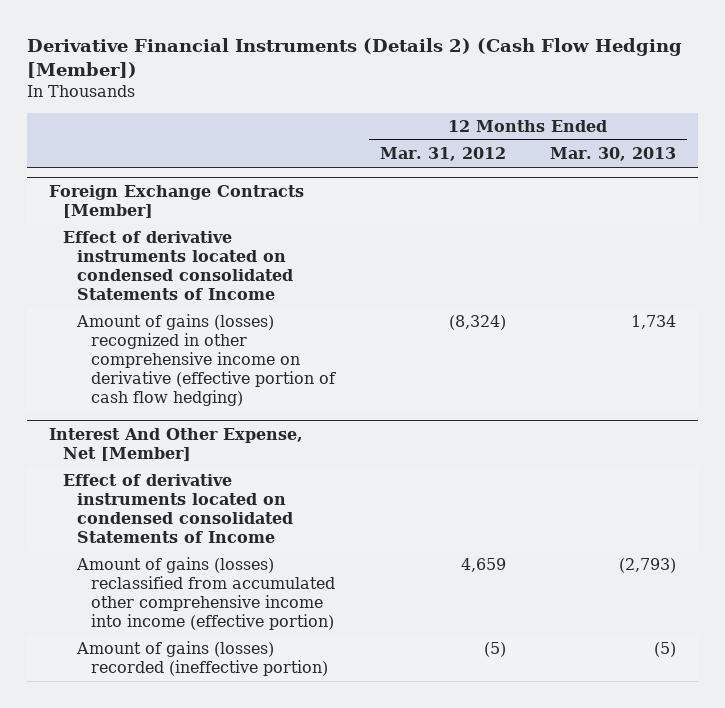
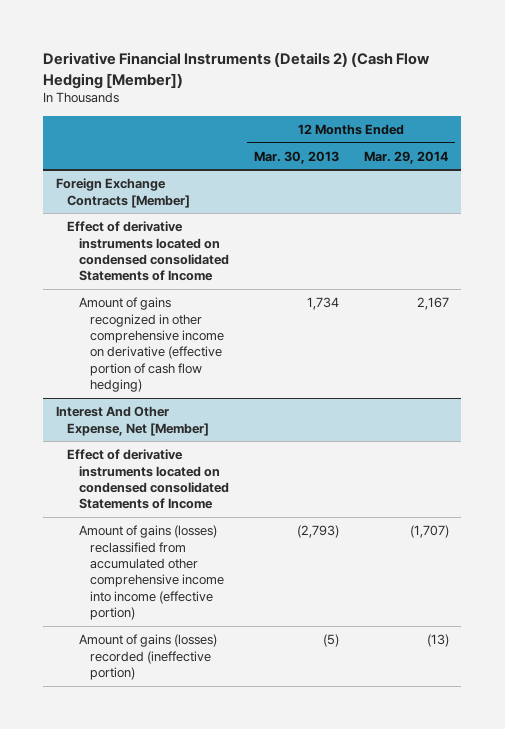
- | 12 Months Ended Mar. 31, 2012 | 12 Months Ended Mar. 30, 2013
+ | 12 Months Ended Mar. 30, 2013 | 12 Months Ended Mar. 29, 2014
@ Foreign Exchange Contracts [Member]
- Amount of gains (losses) recognized in other comprehensive income on derivative (effective portion of cash flow hedging) | (8,324) | 1,734
+ Amount of gains recognized in other comprehensive income on derivative (effective portion of cash flow hedging) | 1,734 | 2,167

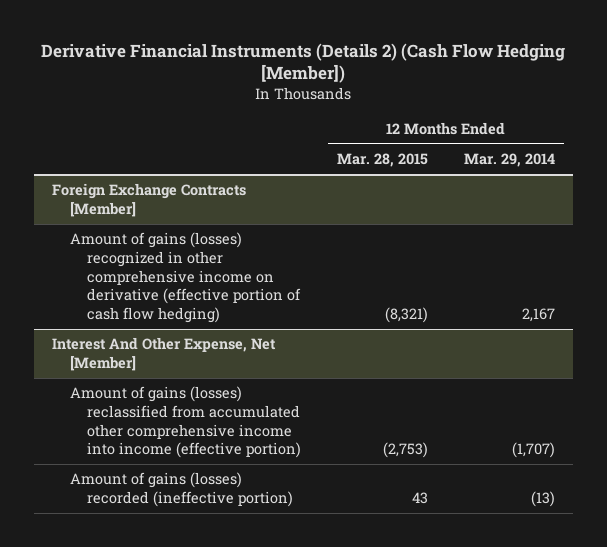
- | 12 Months Ended Mar. 30, 2013 | 12 Months Ended Mar. 29, 2014
+ | 12 Months Ended Mar. 28, 2015 | 12 Months Ended Mar. 29, 2014
@ Foreign Exchange Contracts [Member]
- Effect of derivative instruments located on condensed consolidated Statements of Income
- Amount of gains recognized in other comprehensive income on derivative (effective portion of cash flow hedging) | 1,734 | 2,167
+ Amount of gains (losses) recognized in other comprehensive income on derivative (effective portion of cash flow hedging) | (8,321) | 2,167
@ Interest And Other Expense, Net [Member]
- Effect of derivative instruments located on condensed consolidated Statements of Income

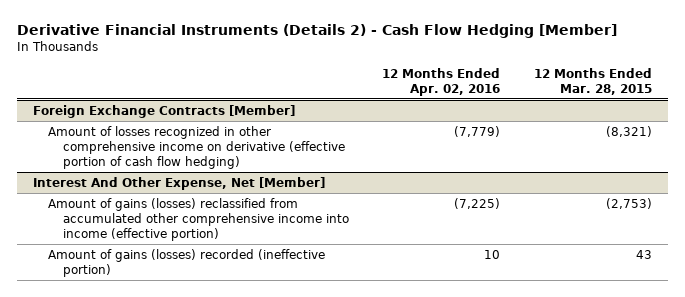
- Derivative Financial Instruments (Details 2) (Cash Flow Hedging [Member])
+ Derivative Financial Instruments (Details 2) - Cash Flow Hedging [Member]
- | 12 Months Ended Mar. 28, 2015 | 12 Months Ended Mar. 29, 2014
+ | 12 Months Ended Apr. 02, 2016 | 12 Months Ended Mar. 28, 2015
@ Foreign Exchange Contracts [Member]
- Amount of gains (losses) recognized in other comprehensive income on derivative (effective portion of cash flow hedging) | (8,321) | 2,167
+ Amount of losses recognized in other comprehensive income on derivative (effective portion of cash flow hedging) | (7,779) | (8,321)

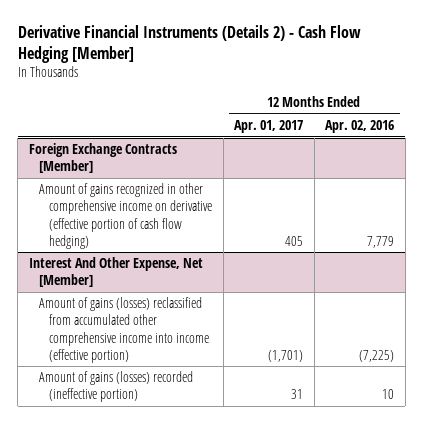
- | 12 Months Ended Apr. 02, 2016 | 12 Months Ended Mar. 28, 2015
+ | 12 Months Ended Apr. 01, 2017 | 12 Months Ended Apr. 02, 2016
@ Foreign Exchange Contracts [Member]
- Amount of losses recognized in other comprehensive income on derivative (effective portion of cash flow hedging) | (7,779) | (8,321)
+ Amount of gains recognized in other comprehensive income on derivative (effective portion of cash flow hedging) | 405 | 7,779

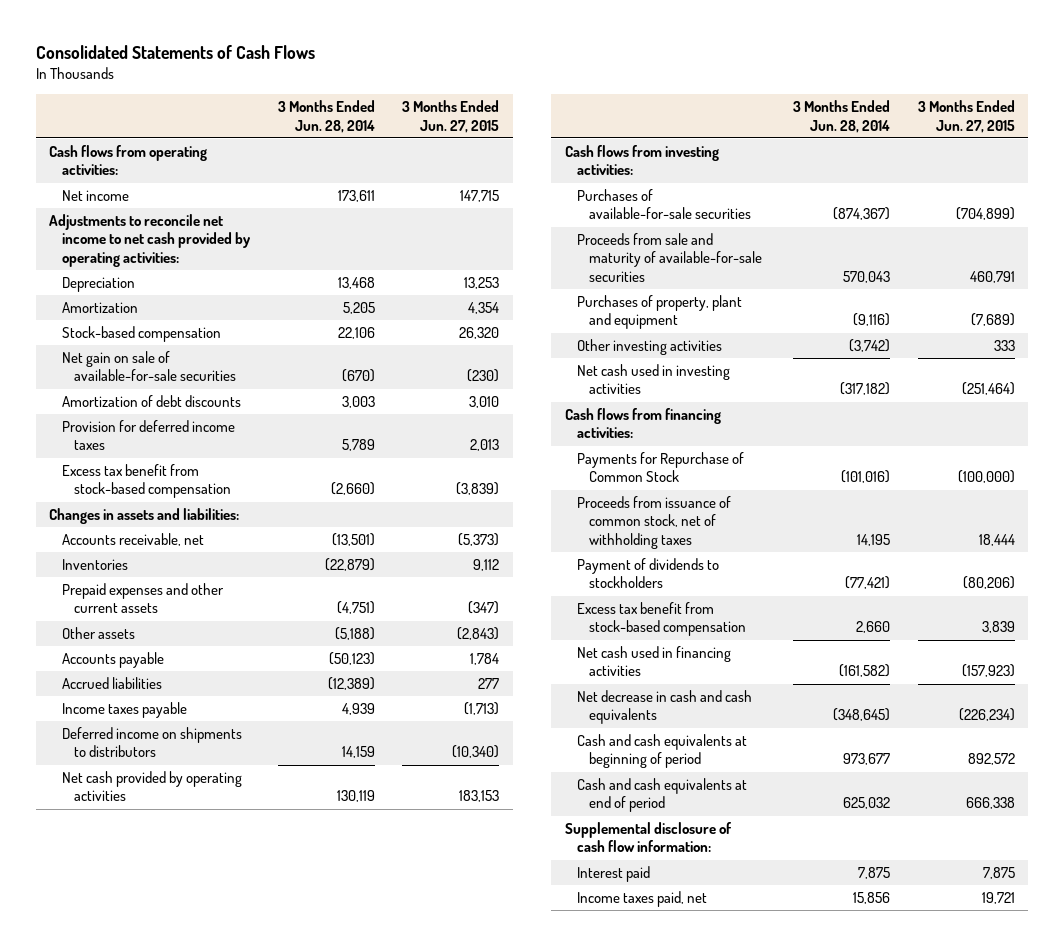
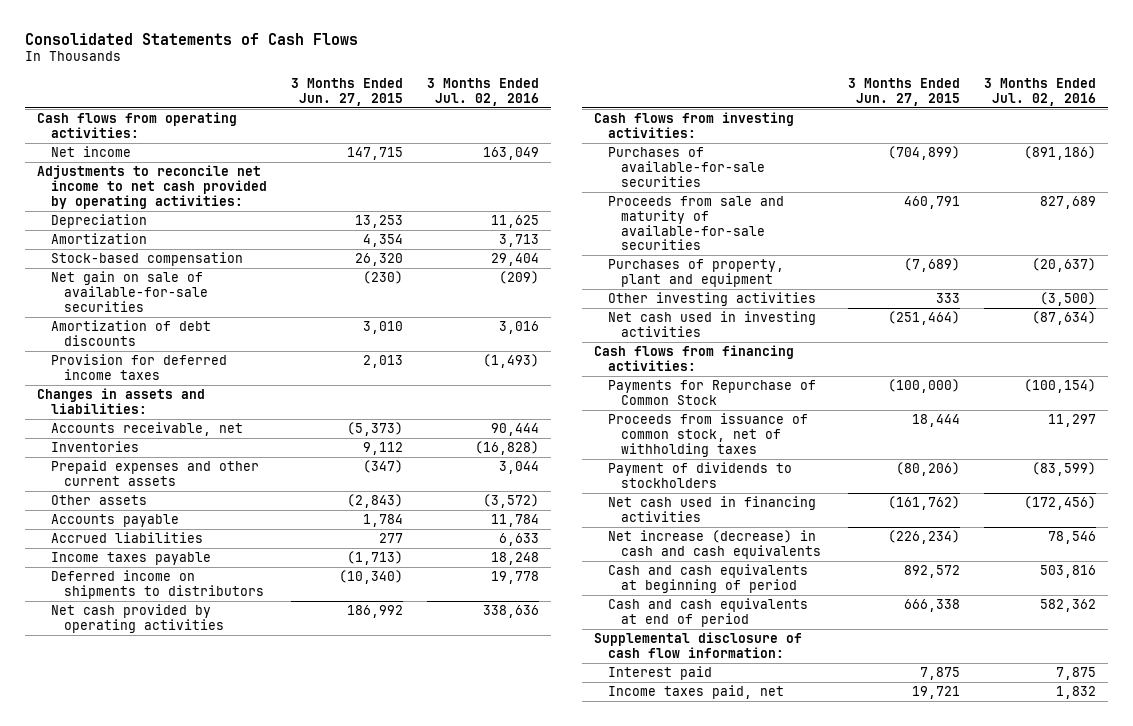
- | 3 Months Ended Jun. 28, 2014 | 3 Months Ended Jun. 27, 2015
+ | 3 Months Ended Jun. 27, 2015 | 3 Months Ended Jul. 02, 2016
- Excess tax benefit from stock-based compensation | (2,660) | (3,839)
- Net cash provided by operating activities | 130,119 | 183,153
+ Net cash provided by operating activities | 186,992 | 338,636
- Excess tax benefit from stock-based compensation | 2,660 | 3,839
- Net cash used in financing activities | (161,582) | (157,923)
- Net decrease in cash and cash equivalents | (348,645) | (226,234)
+ Net cash used in financing activities | (161,762) | (172,456)
+ Net increase (decrease) in cash and cash equivalents | (226,234) | 78,546

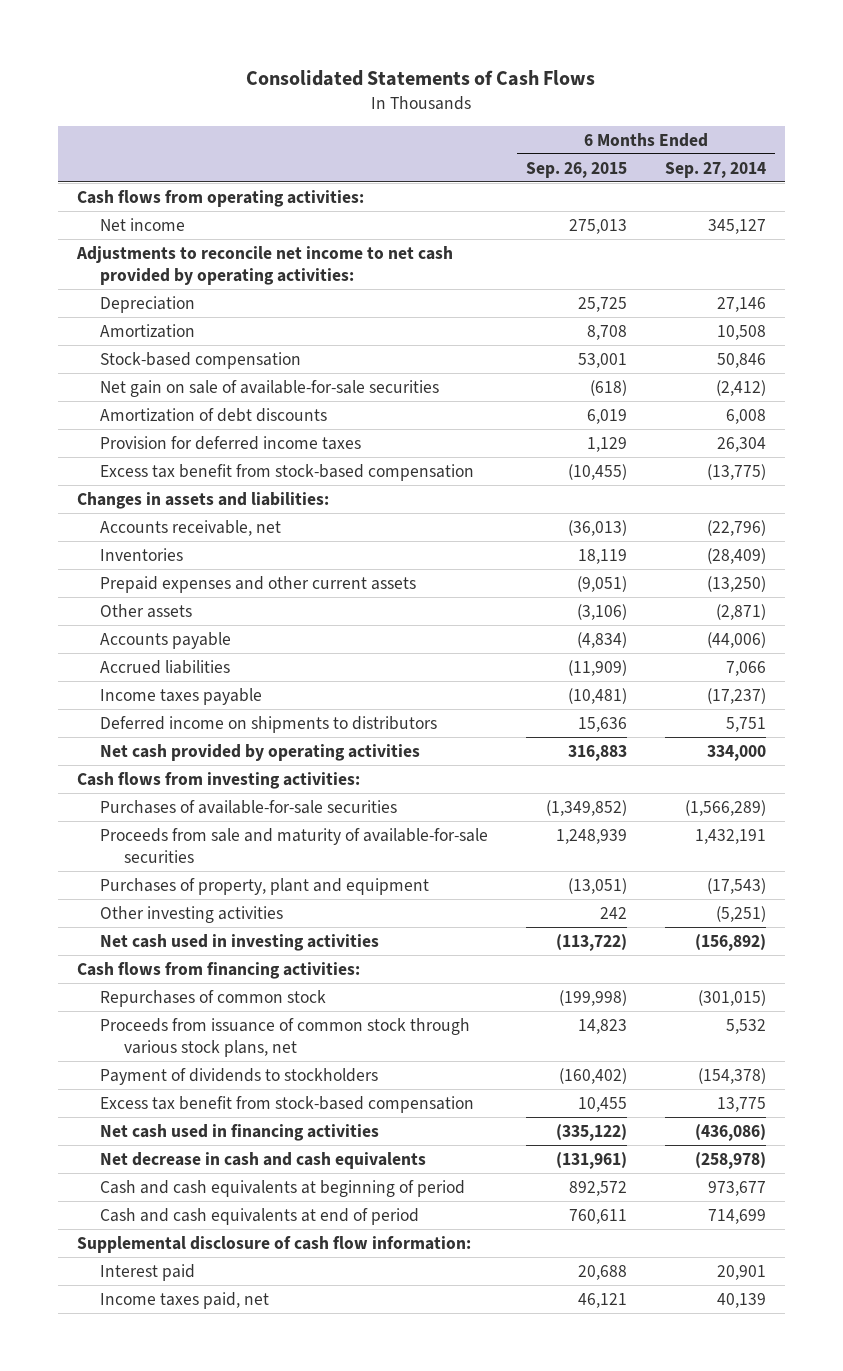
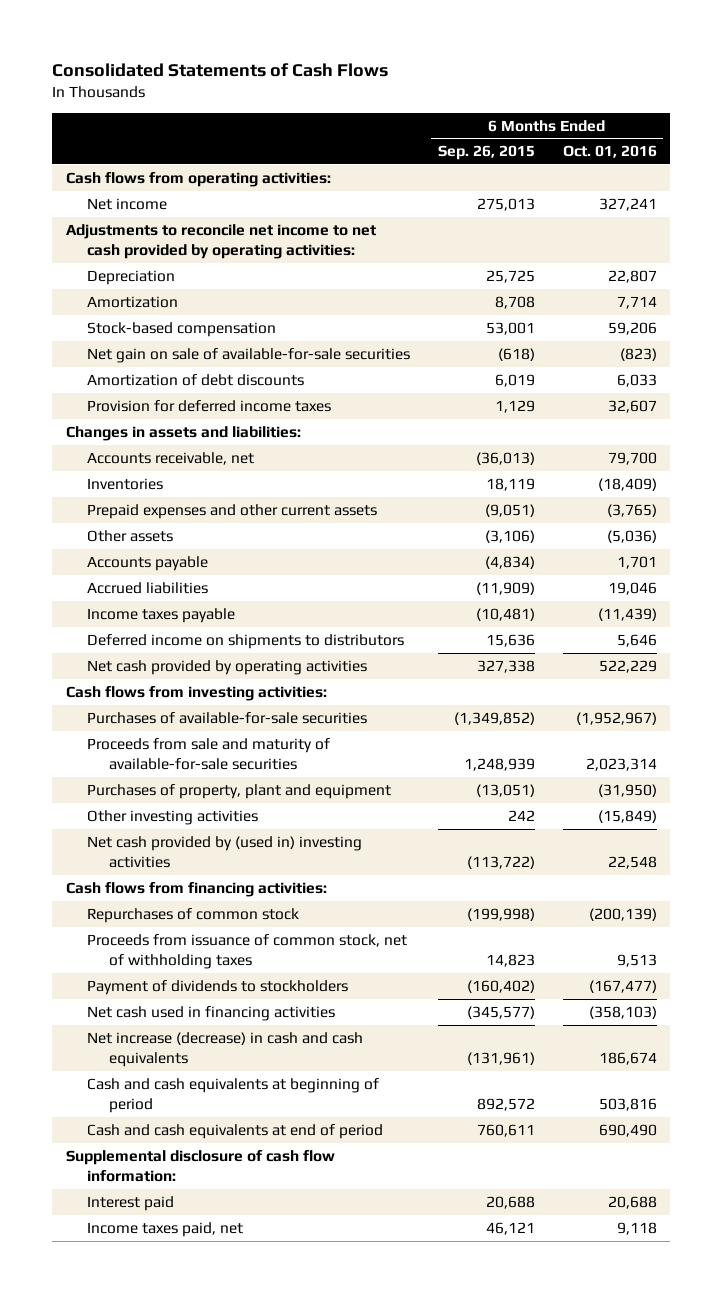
- | 6 Months Ended Sep. 26, 2015 | 6 Months Ended Sep. 27, 2014
+ | 6 Months Ended Sep. 26, 2015 | 6 Months Ended Oct. 01, 2016
- Excess tax benefit from stock-based compensation | (10,455) | (13,775)
- Net cash provided by operating activities | 316,883 | 334,000
+ Net cash provided by operating activities | 327,338 | 522,229
- Net cash used in investing activities | (113,722) | (156,892)
+ Net cash provided by (used in) investing activities | (113,722) | 22,548
- Proceeds from issuance of common stock through various stock plans, net | 14,823 | 5,532
+ Proceeds from issuance of common stock, net of withholding taxes | 14,823 | 9,513
- Excess tax benefit from stock-based compensation | 10,455 | 13,775
- Net cash used in financing activities | (335,122) | (436,086)
- Net decrease in cash and cash equivalents | (131,961) | (258,978)
+ Net cash used in financing activities | (345,577) | (358,103)
+ Net increase (decrease) in cash and cash equivalents | (131,961) | 186,674

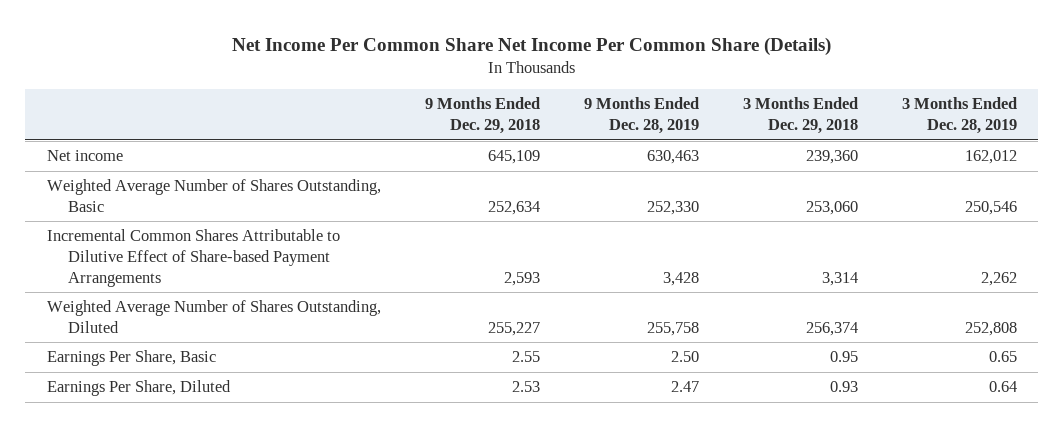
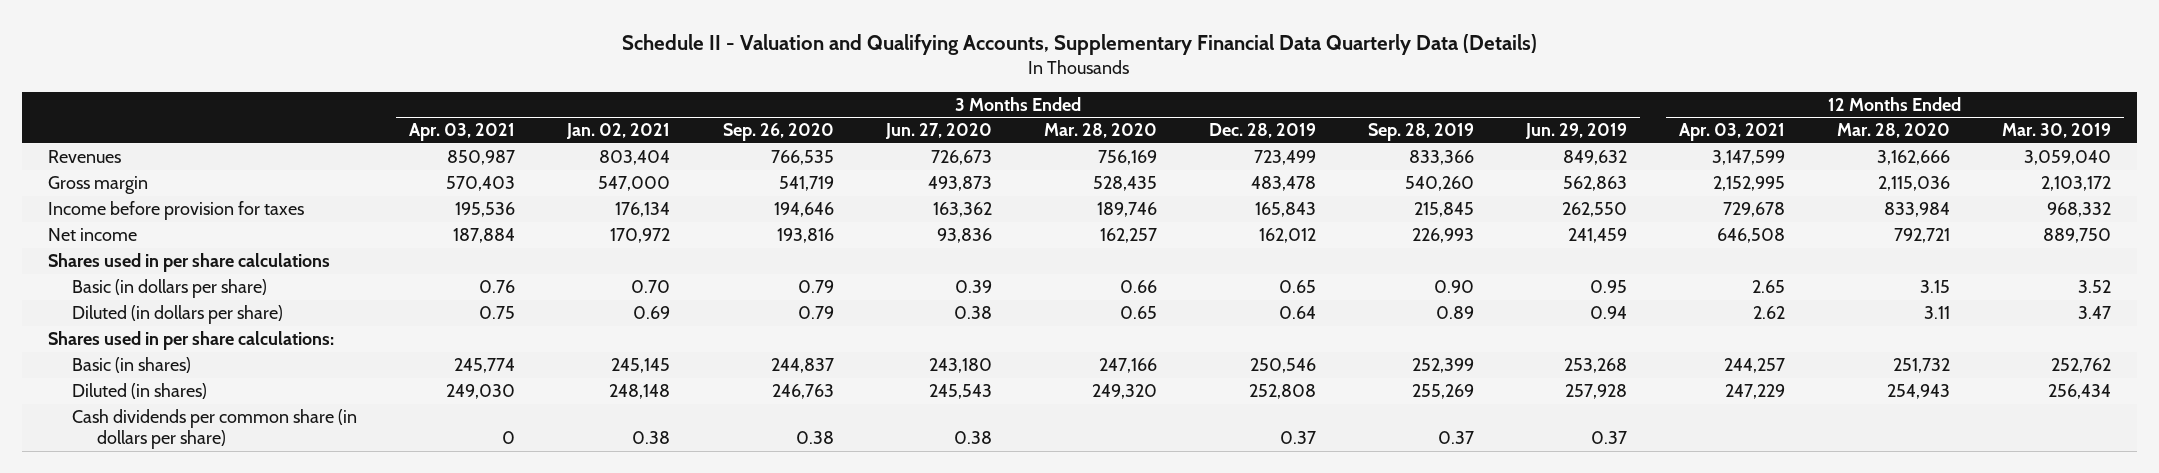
- Net Income Per Common Share Net Income Per Common Share (Details)
+ Schedule II - Valuation and Qualifying Accounts, Supplementary Financial Data Quarterly Data (Details)
- | 9 Months Ended Dec. 29, 2018 | 9 Months Ended Dec. 28, 2019 | 3 Months Ended Dec. 29, 2018 | 3 Months Ended Dec. 28, 2019
+ | 3 Months Ended Apr. 03, 2021 | 3 Months Ended Jan. 02, 2021 | 3 Months Ended Sep. 26, 2020 | 3 Months Ended Jun. 27, 2020 | 3 Months Ended Mar. 28, 2020 | 3 Months Ended Dec. 28, 2019 | 3 Months Ended Sep. 28, 2019 | 3 Months Ended Jun. 29, 2019 | 12 Months Ended Apr. 03, 2021 | 12 Months Ended Mar. 28, 2020 | 12 Months Ended Mar. 30, 2019
+ Revenues | 850,987 | 803,404 | 766,535 | 726,673 | 756,169 | 723,499 | 833,366 | 849,632 | 3,147,599 | 3,162,666 | 3,059,040
+ Gross margin | 570,403 | 547,000 | 541,719 | 493,873 | 528,435 | 483,478 | 540,260 | 562,863 | 2,152,995 | 2,115,036 | 2,103,172
+ Income before provision for taxes | 195,536 | 176,134 | 194,646 | 163,362 | 189,746 | 165,843 | 215,845 | 262,550 | 729,678 | 833,984 | 968,332
- Weighted Average Number of Shares Outstanding, Basic | 252,634 | 252,330 | 253,060 | 250,546
- Incremental Common Shares Attributable to Dilutive Effect of Share-based Payment Arrangements | 2,593 | 3,428 | 3,314 | 2,262
- Weighted Average Number of Shares Outstanding, Diluted | 255,227 | 255,758 | 256,374 | 252,808
- Earnings Per Share, Basic | 2.55 | 2.50 | 0.95 | 0.65
- Earnings Per Share, Diluted | 2.53 | 2.47 | 0.93 | 0.64
+ Shares used in per share calculations
+ Basic (in dollars per share) | 0.76 | 0.70 | 0.79 | 0.39 | 0.66 | 0.65 | 0.90 | 0.95 | 2.65 | 3.15 | 3.52
+ Diluted (in dollars per share) | 0.75 | 0.69 | 0.79 | 0.38 | 0.65 | 0.64 | 0.89 | 0.94 | 2.62 | 3.11 | 3.47
+ Shares used in per share calculations:
+ Basic (in shares) | 245,774 | 245,145 | 244,837 | 243,180 | 247,166 | 250,546 | 252,399 | 253,268 | 244,257 | 251,732 | 252,762
+ Diluted (in shares) | 249,030 | 248,148 | 246,763 | 245,543 | 249,320 | 252,808 | 255,269 | 257,928 | 247,229 | 254,943 | 256,434
+ Cash dividends per common share (in dollars per share) | 0 | 0.38 | 0.38 | 0.38 | | 0.37 | 0.37 | 0.37 | | |

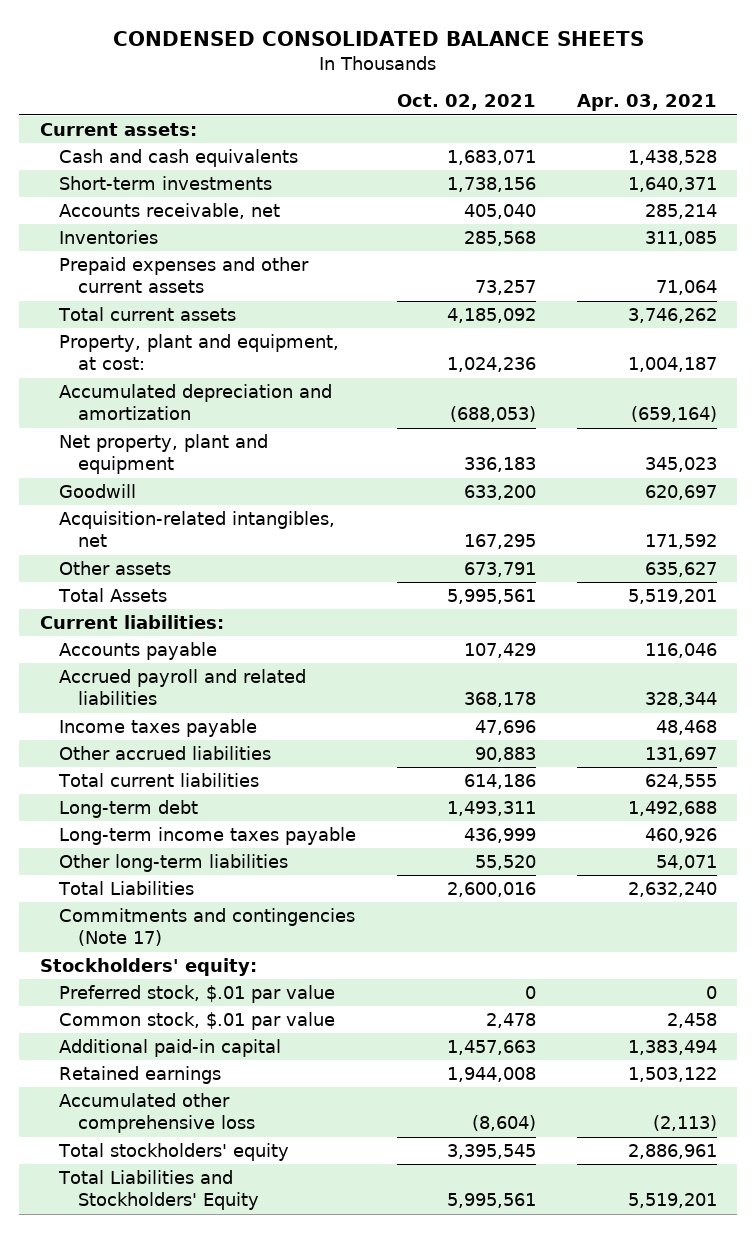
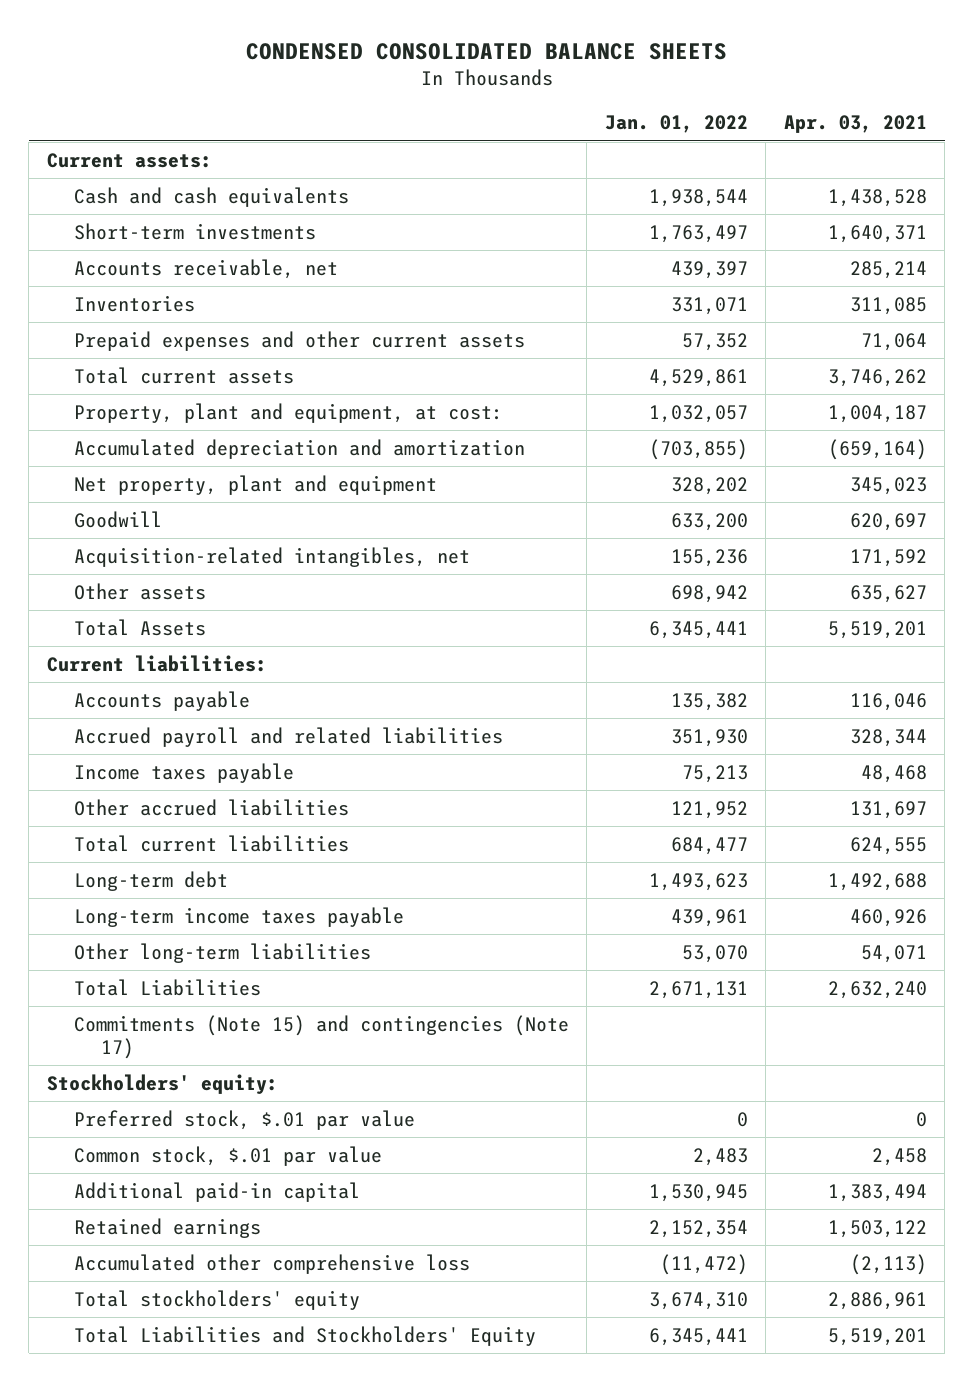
- | Oct. 02, 2021 | Apr. 03, 2021
+ | Jan. 01, 2022 | Apr. 03, 2021
- Commitments and contingencies (Note 17)
+ Commitments (Note 15) and contingencies (Note 17)

